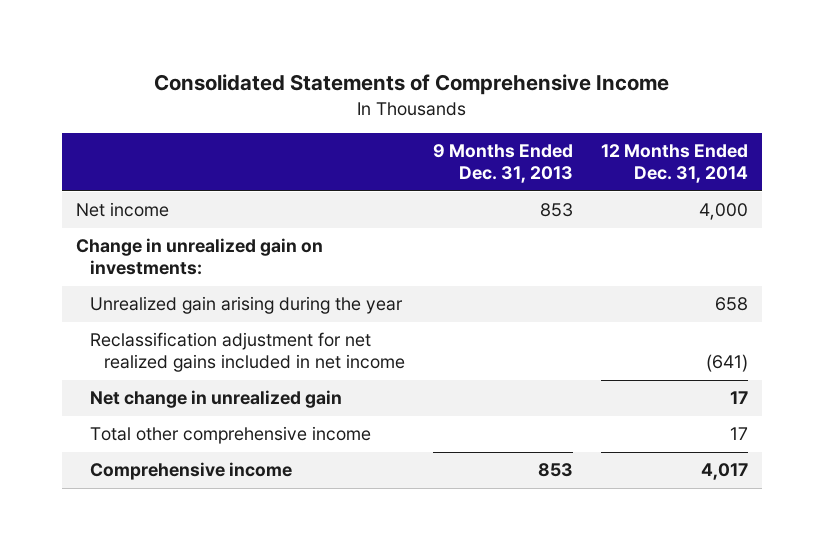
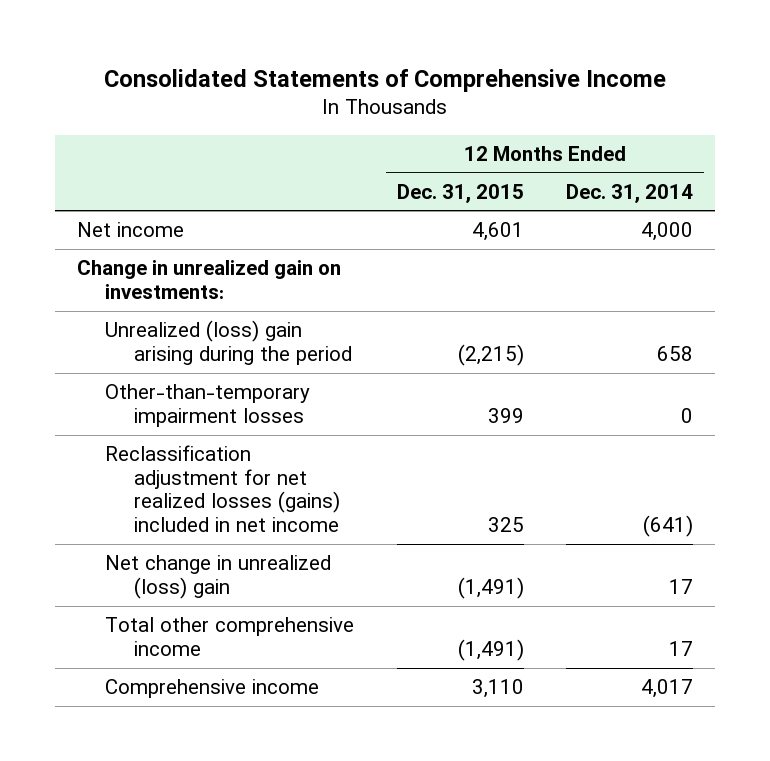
- | 9 Months Ended Dec. 31, 2013 | 12 Months Ended Dec. 31, 2014
+ | 12 Months Ended Dec. 31, 2015 | 12 Months Ended Dec. 31, 2014
- Unrealized gain arising during the year | | 658
- Reclassification adjustment for net realized gains included in net income | | (641)
- Net change in unrealized gain | | 17
+ Unrealized (loss) gain arising during the period | (2,215) | 658
+ Other-than-temporary impairment losses | 399 | 0
+ Reclassification adjustment for net realized losses (gains) included in net income | 325 | (641)
+ Net change in unrealized (loss) gain | (1,491) | 17

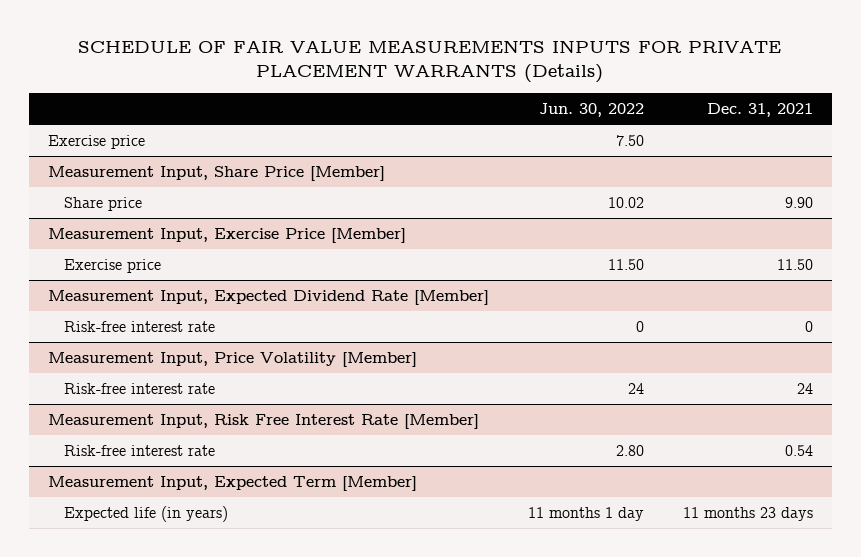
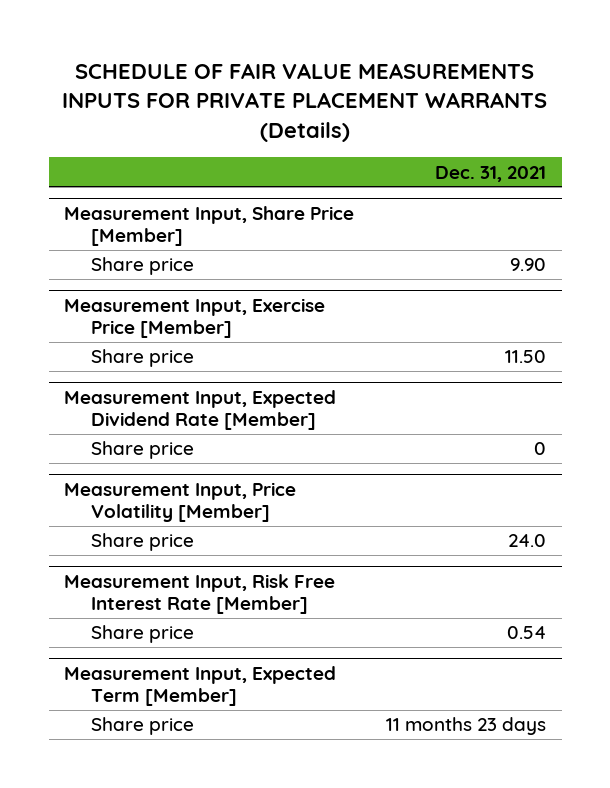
- | Jun. 30, 2022 | Dec. 31, 2021
+ | Dec. 31, 2021
- Exercise price | 7.50 |
@ Measurement Input, Exercise Price [Member]
- Exercise price | 11.50 | 11.50
+ Share price | 11.50
@ Measurement Input, Expected Dividend Rate [Member]
- Risk-free interest rate | 0 | 0
+ Share price | 0
@ Measurement Input, Price Volatility [Member]
- Risk-free interest rate | 24 | 24
+ Share price | 24.0
@ Measurement Input, Risk Free Interest Rate [Member]
- Risk-free interest rate | 2.80 | 0.54
+ Share price | 0.54
@ Measurement Input, Expected Term [Member]
- Expected life (in years) | 11 months 1 day | 11 months 23 days
+ Share price | 11 months 23 days

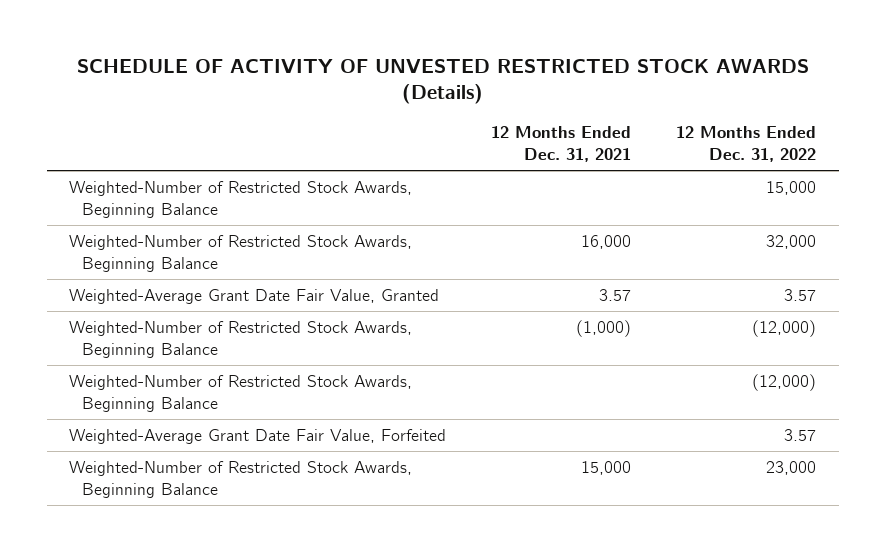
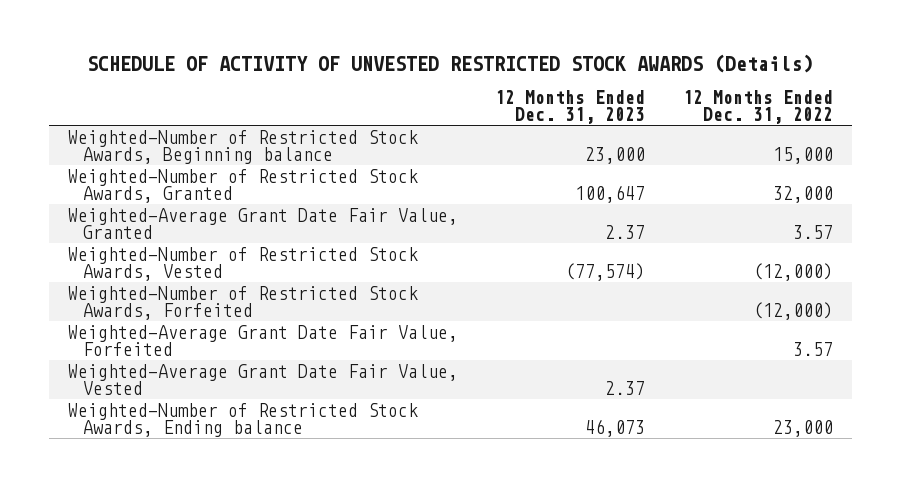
- | 12 Months Ended Dec. 31, 2021 | 12 Months Ended Dec. 31, 2022
+ | 12 Months Ended Dec. 31, 2023 | 12 Months Ended Dec. 31, 2022
- Weighted-Number of Restricted Stock Awards, Beginning Balance | | 15,000
- Weighted-Number of Restricted Stock Awards, Beginning Balance | 16,000 | 32,000
+ Weighted-Number of Restricted Stock Awards, Beginning balance | 23,000 | 15,000
+ Weighted-Number of Restricted Stock Awards, Granted | 100,647 | 32,000
- Weighted-Number of Restricted Stock Awards, Beginning Balance | (1,000) | (12,000)
- Weighted-Number of Restricted Stock Awards, Beginning Balance | | (12,000)
+ Weighted-Number of Restricted Stock Awards, Vested | (77,574) | (12,000)
+ Weighted-Number of Restricted Stock Awards, Forfeited | | (12,000)
- Weighted-Number of Restricted Stock Awards, Beginning Balance | 15,000 | 23,000
+ Weighted-Average Grant Date Fair Value, Vested | 2.37 |
+ Weighted-Number of Restricted Stock Awards, Ending balance | 46,073 | 23,000

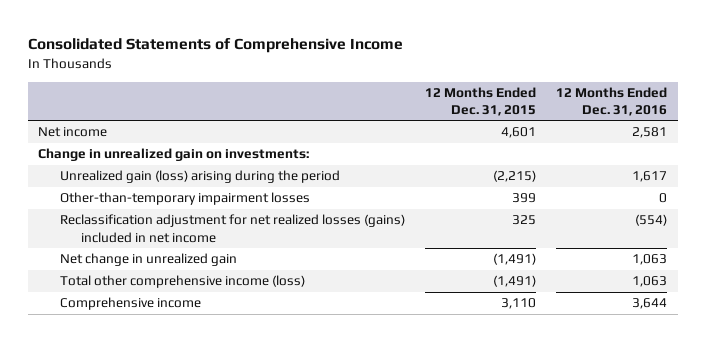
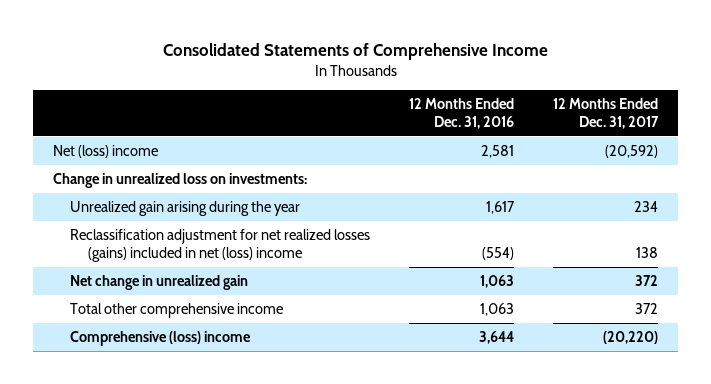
- | 12 Months Ended Dec. 31, 2015 | 12 Months Ended Dec. 31, 2016
+ | 12 Months Ended Dec. 31, 2016 | 12 Months Ended Dec. 31, 2017
- Net income | 4,601 | 2,581
- Change in unrealized gain on investments:
- Unrealized gain (loss) arising during the period | (2,215) | 1,617
- Other-than-temporary impairment losses | 399 | 0
- Reclassification adjustment for net realized losses (gains) included in net income | 325 | (554)
+ Net (loss) income | 2,581 | (20,592)
+ Change in unrealized loss on investments:
+ Unrealized gain arising during the year | 1,617 | 234
+ Reclassification adjustment for net realized losses (gains) included in net (loss) income | (554) | 138
- Total other comprehensive income (loss) | (1,491) | 1,063
- Comprehensive income | 3,110 | 3,644
+ Total other comprehensive income | 1,063 | 372
+ Comprehensive (loss) income | 3,644 | (20,220)

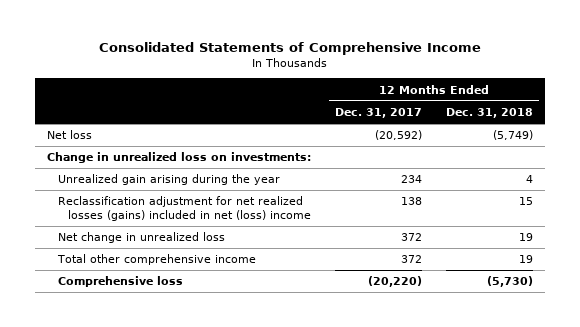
- | 12 Months Ended Dec. 31, 2016 | 12 Months Ended Dec. 31, 2017
+ | 12 Months Ended Dec. 31, 2017 | 12 Months Ended Dec. 31, 2018
- Net (loss) income | 2,581 | (20,592)
+ Net loss | (20,592) | (5,749)
- Net change in unrealized gain | 1,063 | 372
+ Net change in unrealized loss | 372 | 19
- Comprehensive (loss) income | 3,644 | (20,220)
+ Comprehensive loss | (20,220) | (5,730)

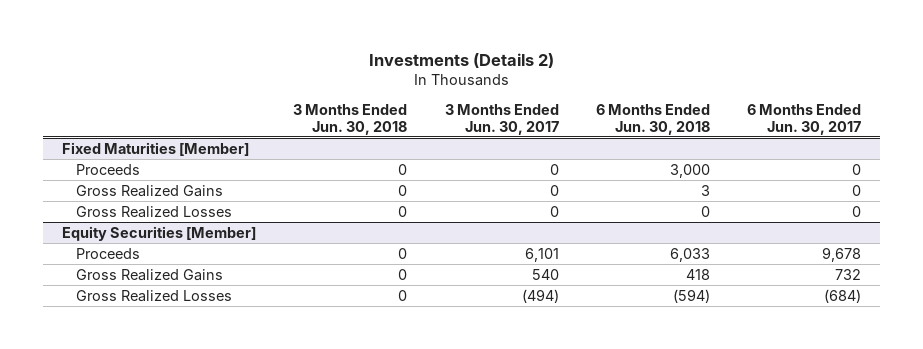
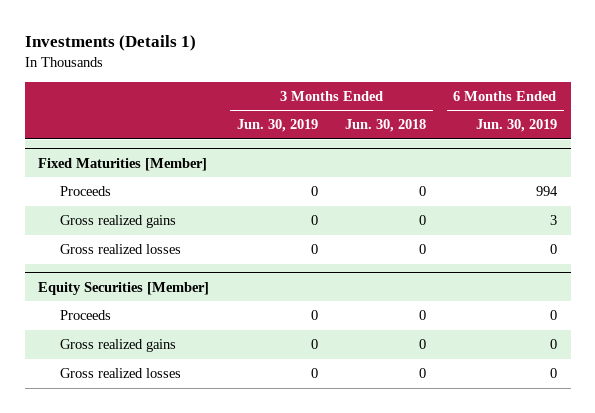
- Investments (Details 2)
+ Investments (Details 1)
- | 3 Months Ended Jun. 30, 2018 | 3 Months Ended Jun. 30, 2017 | 6 Months Ended Jun. 30, 2018 | 6 Months Ended Jun. 30, 2017
+ | 3 Months Ended Jun. 30, 2019 | 3 Months Ended Jun. 30, 2018 | 6 Months Ended Jun. 30, 2019
@ Fixed Maturities [Member]
- Gross Realized Gains | 0 | 0 | 3 | 0
- Gross Realized Losses | 0 | 0 | 0 | 0
+ Gross realized gains | 0 | 0 | 3
+ Gross realized losses | 0 | 0 | 0
@ Equity Securities [Member]
- Gross Realized Gains | 0 | 540 | 418 | 732
- Gross Realized Losses | 0 | (494) | (594) | (684)
+ Gross realized gains | 0 | 0 | 0
+ Gross realized losses | 0 | 0 | 0

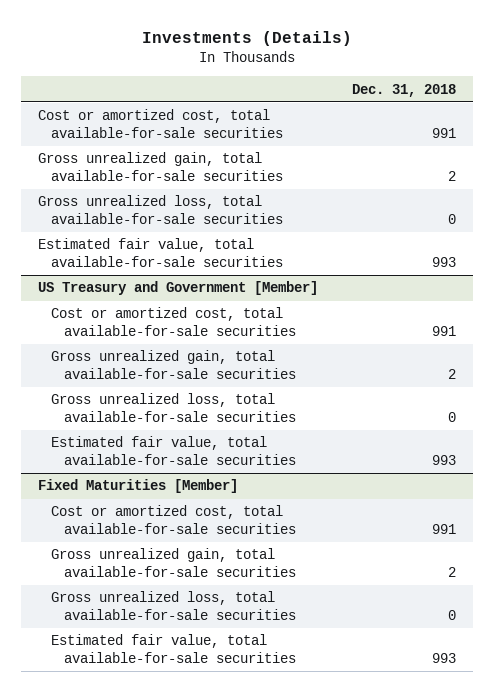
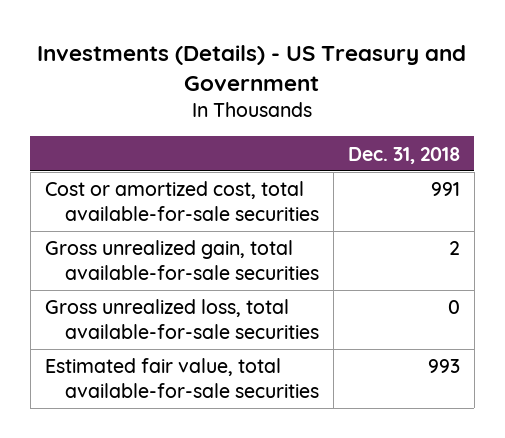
- Investments (Details)
+ Investments (Details) - US Treasury and Government
- US Treasury and Government [Member]
- Cost or amortized cost, total available-for-sale securities | 991
- Gross unrealized gain, total available-for-sale securities | 2
- Gross unrealized loss, total available-for-sale securities | 0
- Estimated fair value, total available-for-sale securities | 993
- Fixed Maturities [Member]
- Cost or amortized cost, total available-for-sale securities | 991
- Gross unrealized gain, total available-for-sale securities | 2
- Gross unrealized loss, total available-for-sale securities | 0
- Estimated fair value, total available-for-sale securities | 993

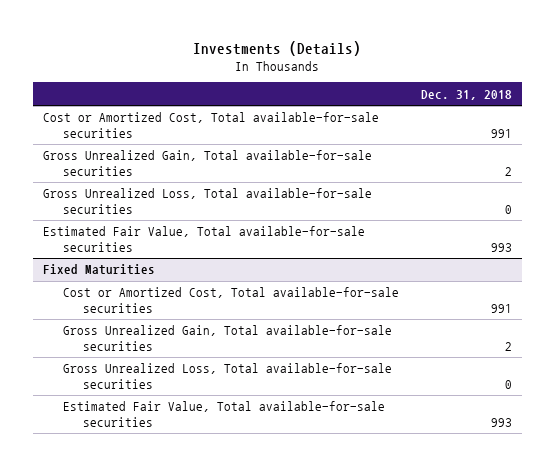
- Investments (Details) - US Treasury and Government
+ Investments (Details)
- Cost or amortized cost, total available-for-sale securities | 991
- Gross unrealized gain, total available-for-sale securities | 2
- Gross unrealized loss, total available-for-sale securities | 0
- Estimated fair value, total available-for-sale securities | 993
+ Cost or Amortized Cost, Total available-for-sale securities | 991
+ Gross Unrealized Gain, Total available-for-sale securities | 2
+ Gross Unrealized Loss, Total available-for-sale securities | 0
+ Estimated Fair Value, Total available-for-sale securities | 993
+ Fixed Maturities
+ Cost or Amortized Cost, Total available-for-sale securities | 991
+ Gross Unrealized Gain, Total available-for-sale securities | 2
+ Gross Unrealized Loss, Total available-for-sale securities | 0
+ Estimated Fair Value, Total available-for-sale securities | 993

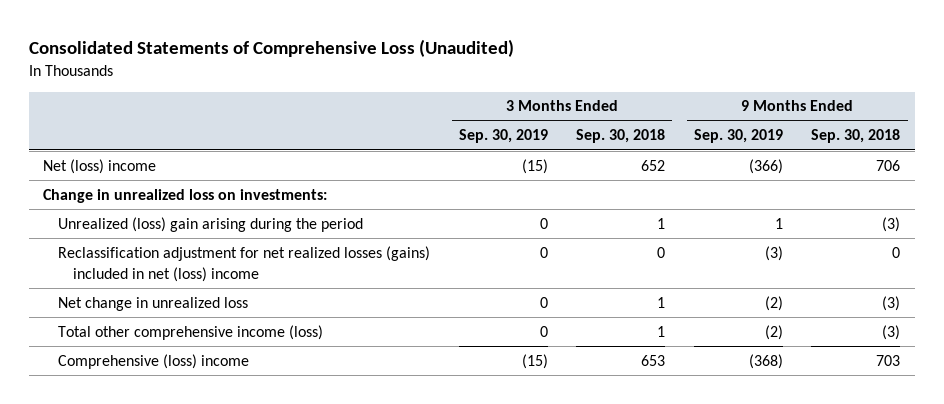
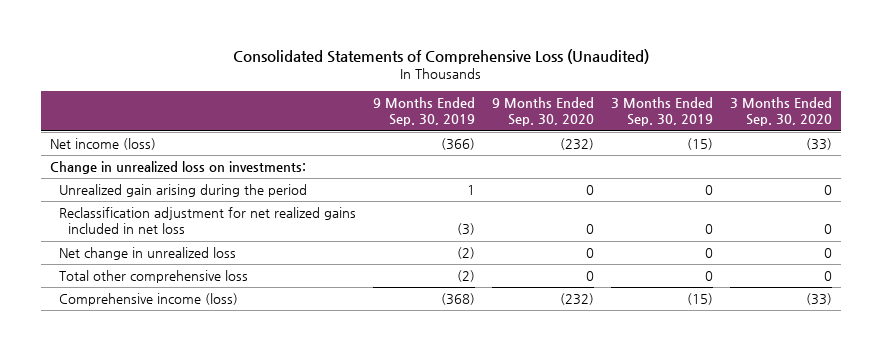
- | 3 Months Ended Sep. 30, 2019 | 3 Months Ended Sep. 30, 2018 | 9 Months Ended Sep. 30, 2019 | 9 Months Ended Sep. 30, 2018
+ | 9 Months Ended Sep. 30, 2019 | 9 Months Ended Sep. 30, 2020 | 3 Months Ended Sep. 30, 2019 | 3 Months Ended Sep. 30, 2020
- Net (loss) income | (15) | 652 | (366) | 706
+ Net income (loss) | (366) | (232) | (15) | (33)
- Unrealized (loss) gain arising during the period | 0 | 1 | 1 | (3)
- Reclassification adjustment for net realized losses (gains) included in net (loss) income | 0 | 0 | (3) | 0
+ Unrealized gain arising during the period | 1 | 0 | 0 | 0
+ Reclassification adjustment for net realized gains included in net loss | (3) | 0 | 0 | 0
- Total other comprehensive income (loss) | 0 | 1 | (2) | (3)
- Comprehensive (loss) income | (15) | 653 | (368) | 703
+ Total other comprehensive loss | (2) | 0 | 0 | 0
+ Comprehensive income (loss) | (368) | (232) | (15) | (33)

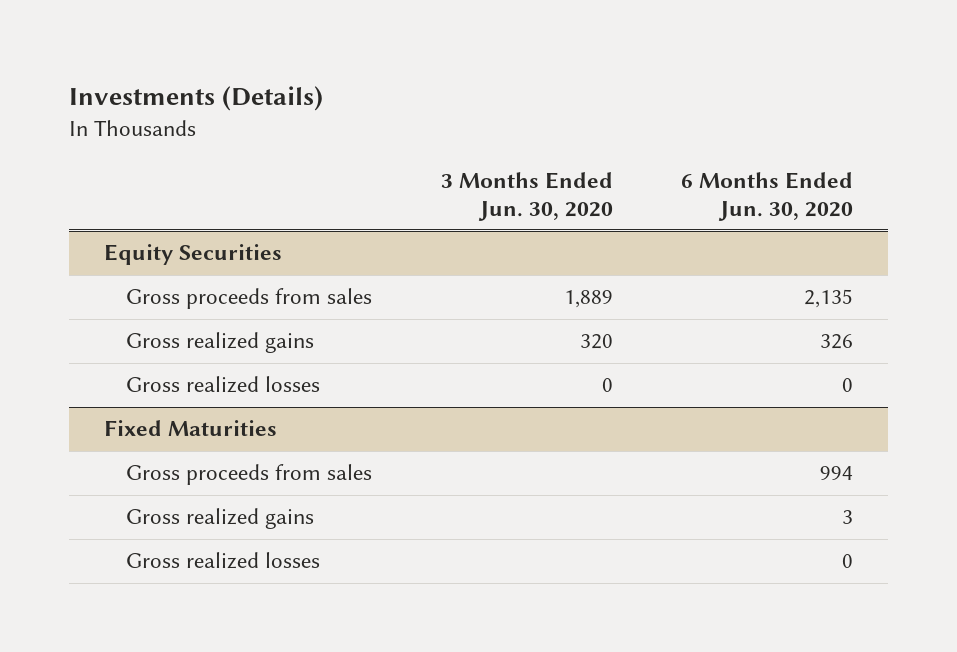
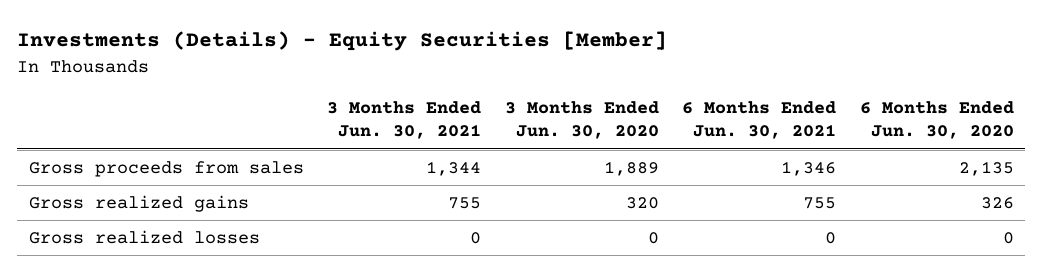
- Investments (Details)
+ Investments (Details) - Equity Securities [Member]
- | 3 Months Ended Jun. 30, 2020 | 6 Months Ended Jun. 30, 2020
+ | 3 Months Ended Jun. 30, 2021 | 3 Months Ended Jun. 30, 2020 | 6 Months Ended Jun. 30, 2021 | 6 Months Ended Jun. 30, 2020
- Equity Securities
- Fixed Maturities
- Gross proceeds from sales | | 994
- Gross realized gains | | 3
- Gross realized losses | | 0

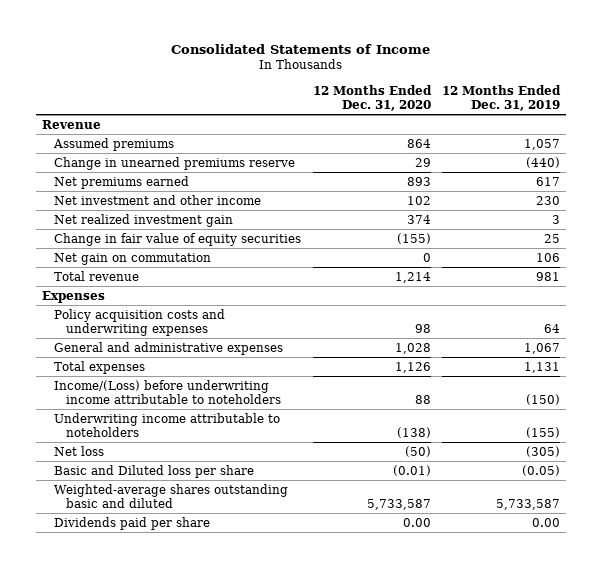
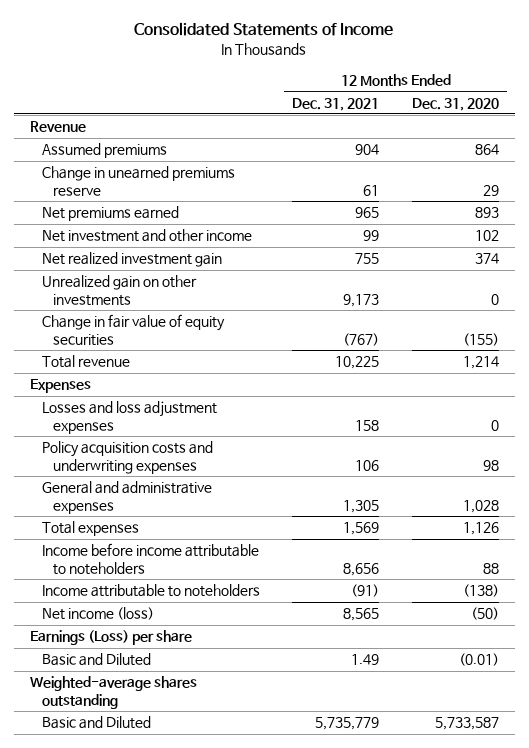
- | 12 Months Ended Dec. 31, 2020 | 12 Months Ended Dec. 31, 2019
+ | 12 Months Ended Dec. 31, 2021 | 12 Months Ended Dec. 31, 2020
+ Unrealized gain on other investments | 9,173 | 0
- Net gain on commutation | 0 | 106
+ Losses and loss adjustment expenses | 158 | 0
- Income/(Loss) before underwriting income attributable to noteholders | 88 | (150)
- Underwriting income attributable to noteholders | (138) | (155)
- Net loss | (50) | (305)
- Basic and Diluted loss per share | (0.01) | (0.05)
- Weighted-average shares outstanding basic and diluted | 5,733,587 | 5,733,587
- Dividends paid per share | 0.00 | 0.00
+ Income before income attributable to noteholders | 8,656 | 88
+ Income attributable to noteholders | (91) | (138)
+ Net income (loss) | 8,565 | (50)
+ Earnings (Loss) per share
+ Basic and Diluted | 1.49 | (0.01)
+ Weighted-average shares outstanding
+ Basic and Diluted | 5,735,779 | 5,733,587

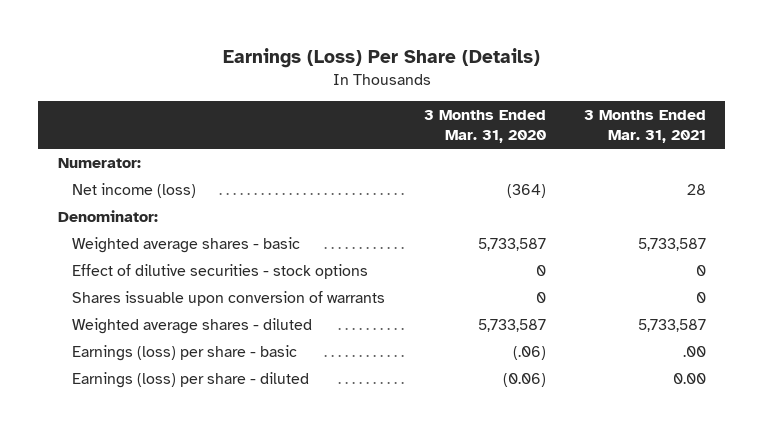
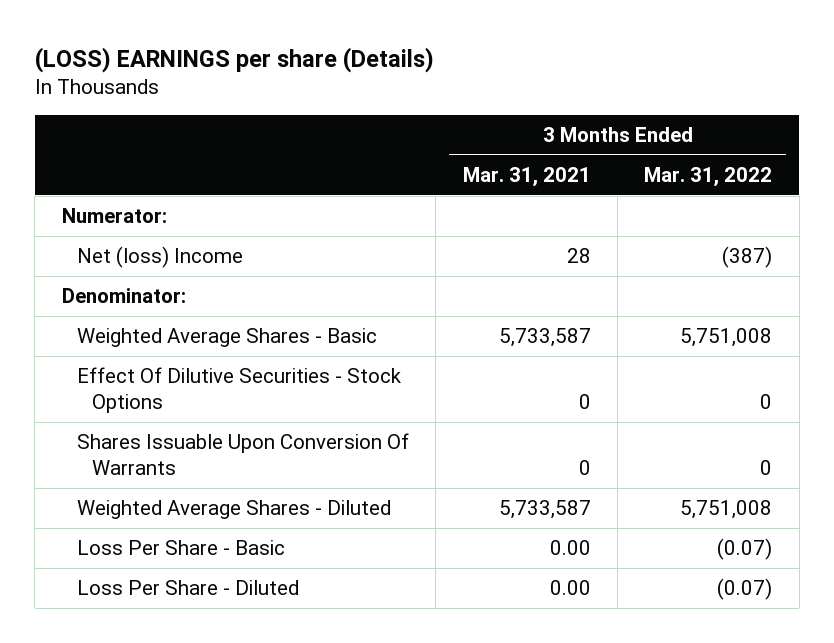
- Earnings (Loss) Per Share (Details)
+ (LOSS) EARNINGS per share (Details)
- | 3 Months Ended Mar. 31, 2020 | 3 Months Ended Mar. 31, 2021
+ | 3 Months Ended Mar. 31, 2021 | 3 Months Ended Mar. 31, 2022
- Net income (loss) | (364) | 28
+ Net (loss) Income | 28 | (387)
- Weighted average shares - basic | 5,733,587 | 5,733,587
- Effect of dilutive securities - stock options | 0 | 0
- Shares issuable upon conversion of warrants | 0 | 0
- Weighted average shares - diluted | 5,733,587 | 5,733,587
- Earnings (loss) per share - basic | (.06) | .00
- Earnings (loss) per share - diluted | (0.06) | 0.00
+ Weighted Average Shares - Basic | 5,733,587 | 5,751,008
+ Effect Of Dilutive Securities - Stock Options | 0 | 0
+ Shares Issuable Upon Conversion Of Warrants | 0 | 0
+ Weighted Average Shares - Diluted | 5,733,587 | 5,751,008
+ Loss Per Share - Basic | 0.00 | (0.07)
+ Loss Per Share - Diluted | 0.00 | (0.07)

